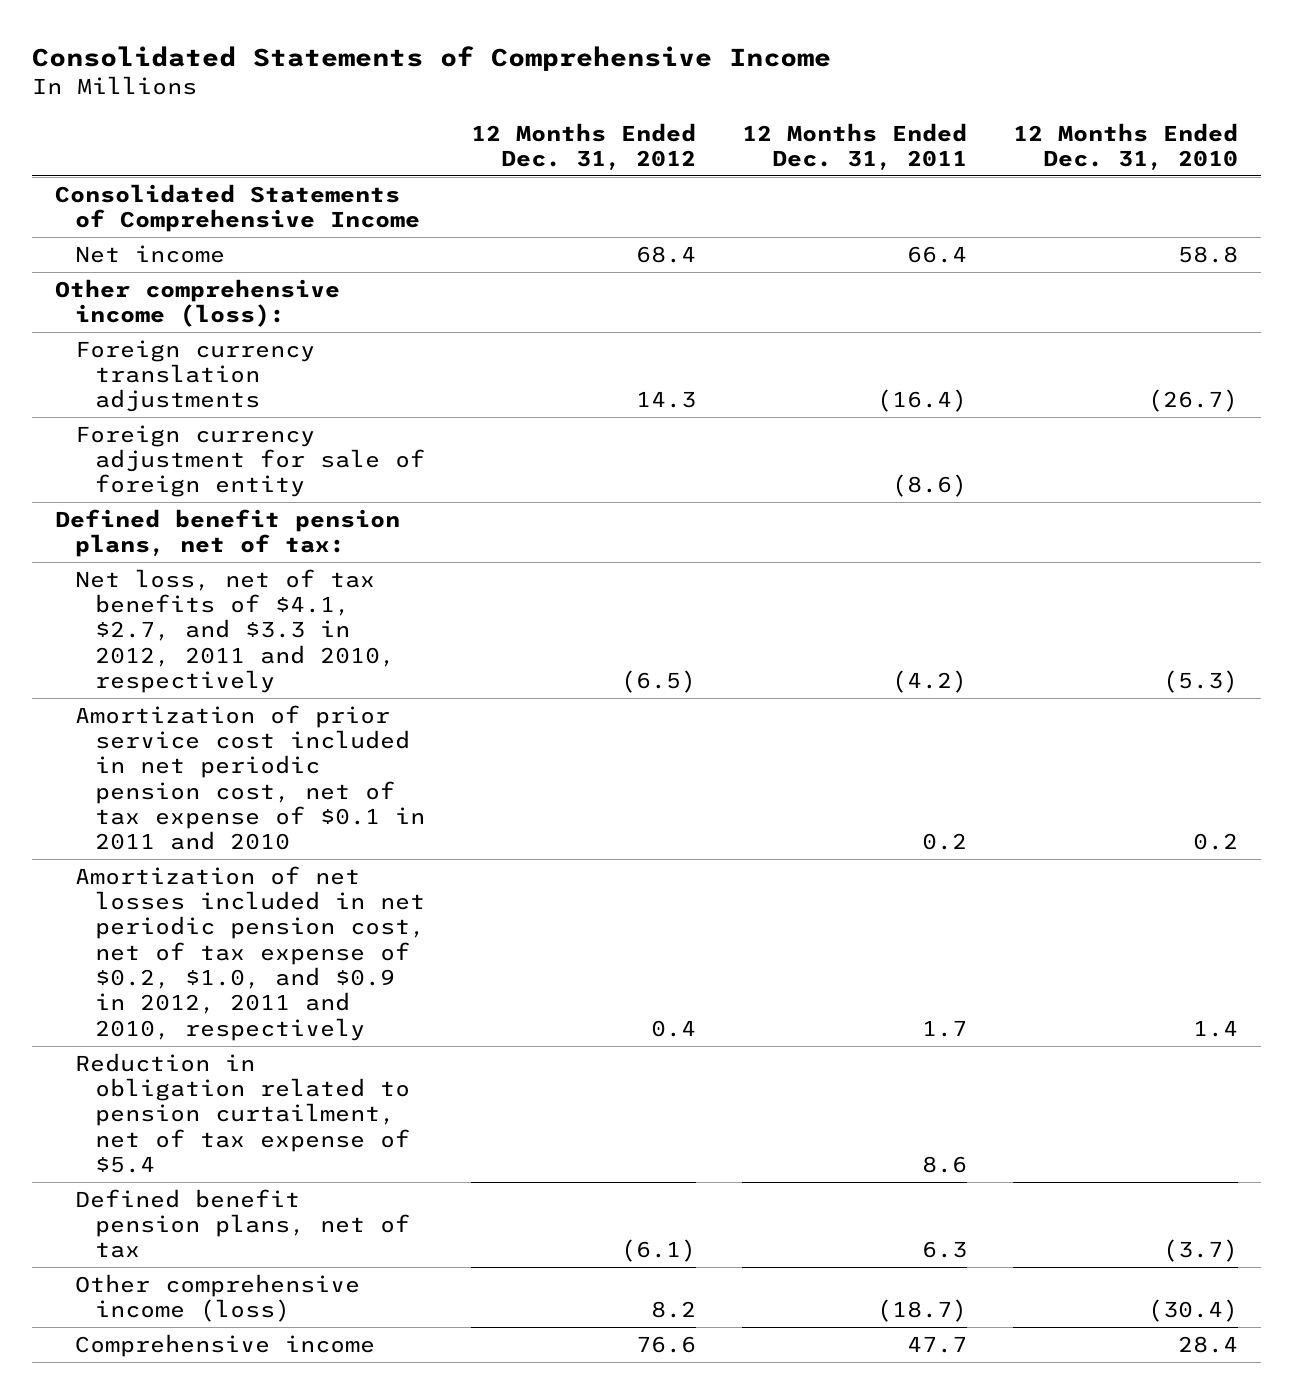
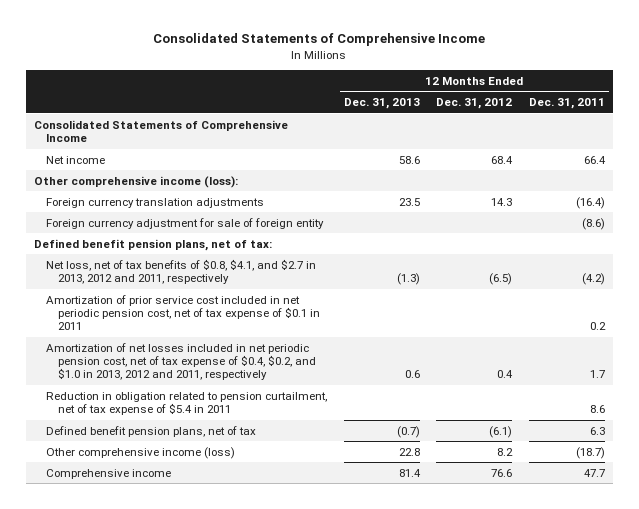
- | 12 Months Ended Dec. 31, 2012 | 12 Months Ended Dec. 31, 2011 | 12 Months Ended Dec. 31, 2010
+ | 12 Months Ended Dec. 31, 2013 | 12 Months Ended Dec. 31, 2012 | 12 Months Ended Dec. 31, 2011
- Net loss, net of tax benefits of $4.1, $2.7, and $3.3 in 2012, 2011 and 2010, respectively | (6.5) | (4.2) | (5.3)
- Amortization of prior service cost included in net periodic pension cost, net of tax expense of $0.1 in 2011 and 2010 | | 0.2 | 0.2
- Amortization of net losses included in net periodic pension cost, net of tax expense of $0.2, $1.0, and $0.9 in 2012, 2011 and 2010, respectively | 0.4 | 1.7 | 1.4
- Reduction in obligation related to pension curtailment, net of tax expense of $5.4 | | 8.6 |
+ Net loss, net of tax benefits of $0.8, $4.1, and $2.7 in 2013, 2012 and 2011, respectively | (1.3) | (6.5) | (4.2)
+ Amortization of prior service cost included in net periodic pension cost, net of tax expense of $0.1 in 2011 | | | 0.2
+ Amortization of net losses included in net periodic pension cost, net of tax expense of $0.4, $0.2, and $1.0 in 2013, 2012 and 2011, respectively | 0.6 | 0.4 | 1.7
+ Reduction in obligation related to pension curtailment, net of tax expense of $5.4 in 2011 | | | 8.6

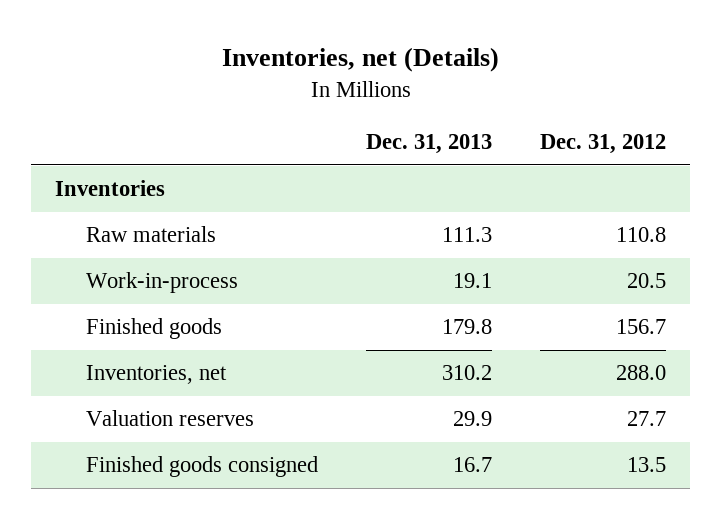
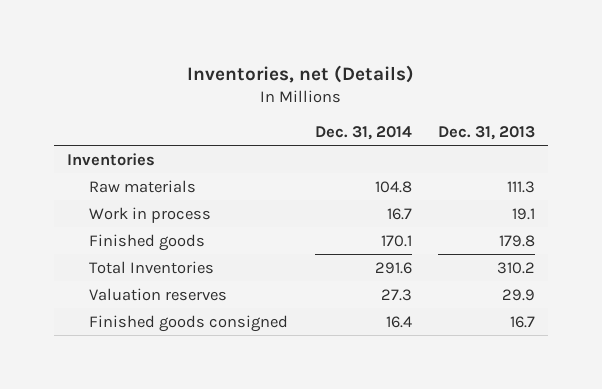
- | Dec. 31, 2013 | Dec. 31, 2012
+ | Dec. 31, 2014 | Dec. 31, 2013
- Work-in-process | 19.1 | 20.5
+ Work in process | 16.7 | 19.1
- Inventories, net | 310.2 | 288.0
+ Total Inventories | 291.6 | 310.2

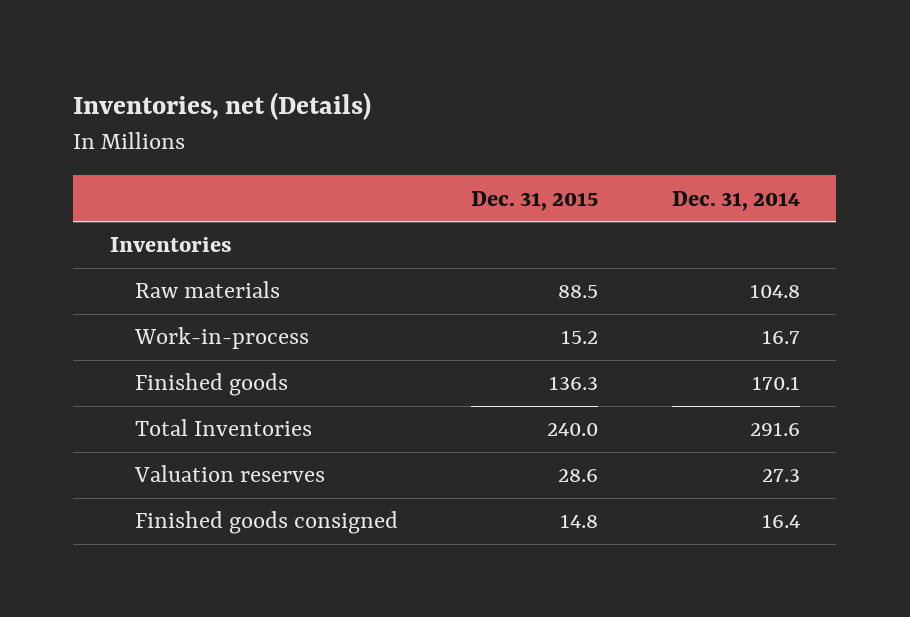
- | Dec. 31, 2014 | Dec. 31, 2013
+ | Dec. 31, 2015 | Dec. 31, 2014
- Work in process | 16.7 | 19.1
+ Work-in-process | 15.2 | 16.7

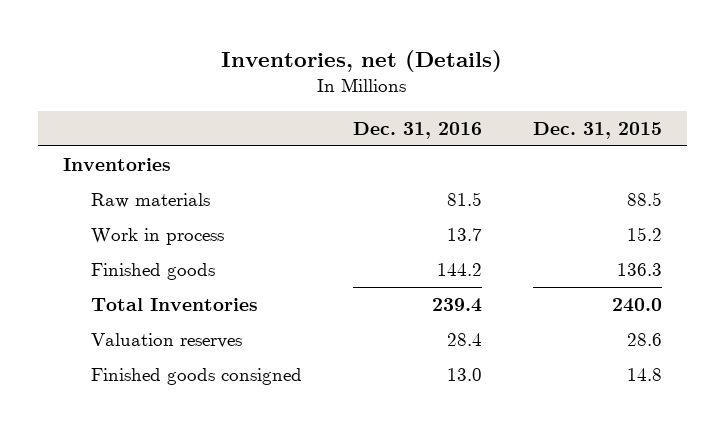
- | Dec. 31, 2015 | Dec. 31, 2014
+ | Dec. 31, 2016 | Dec. 31, 2015
- Work-in-process | 15.2 | 16.7
+ Work in process | 13.7 | 15.2

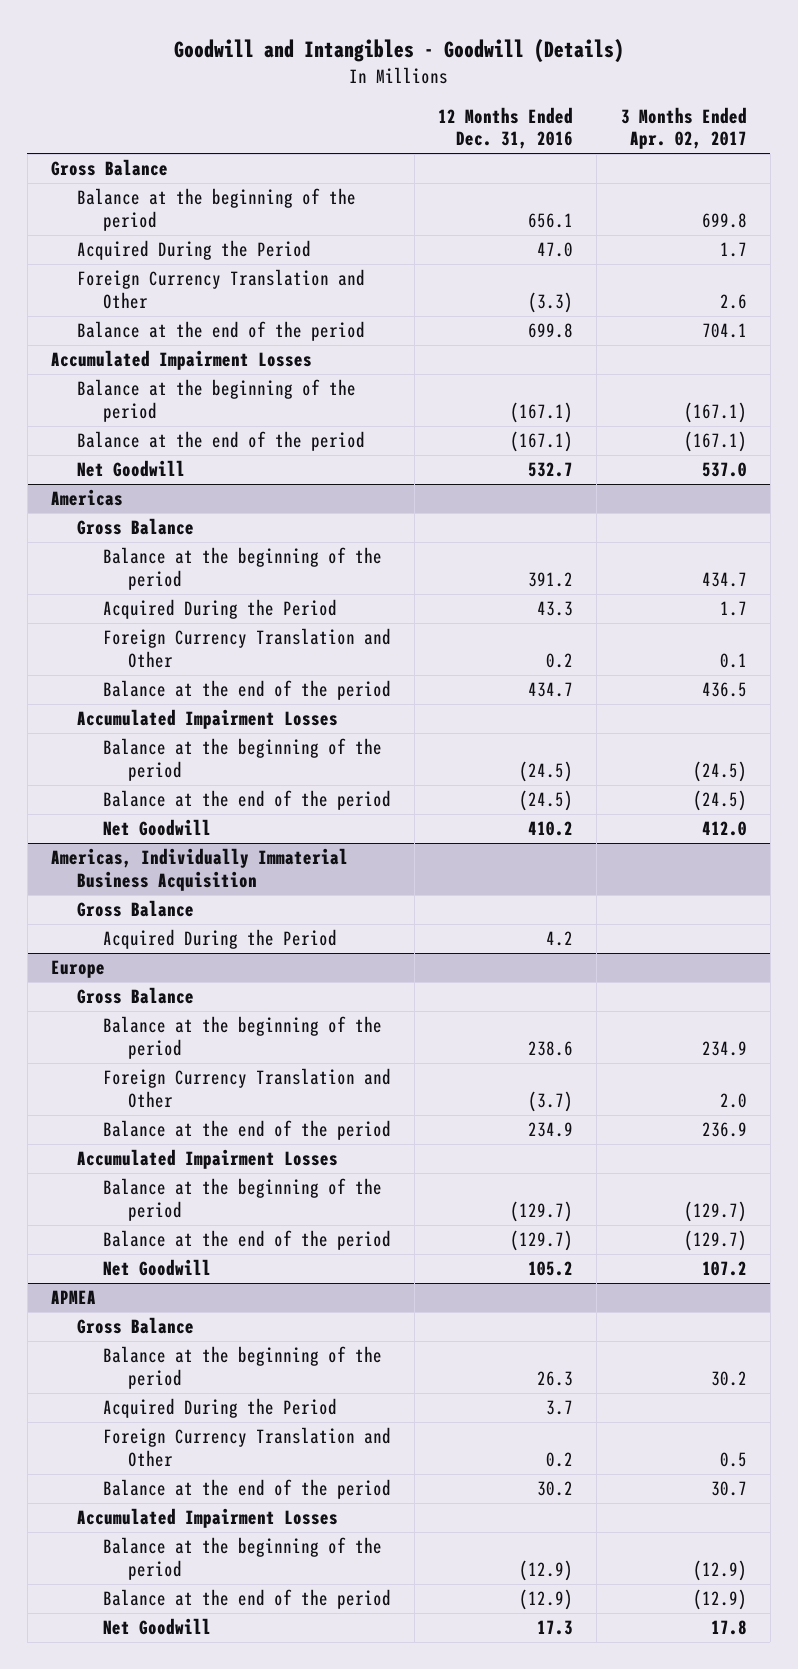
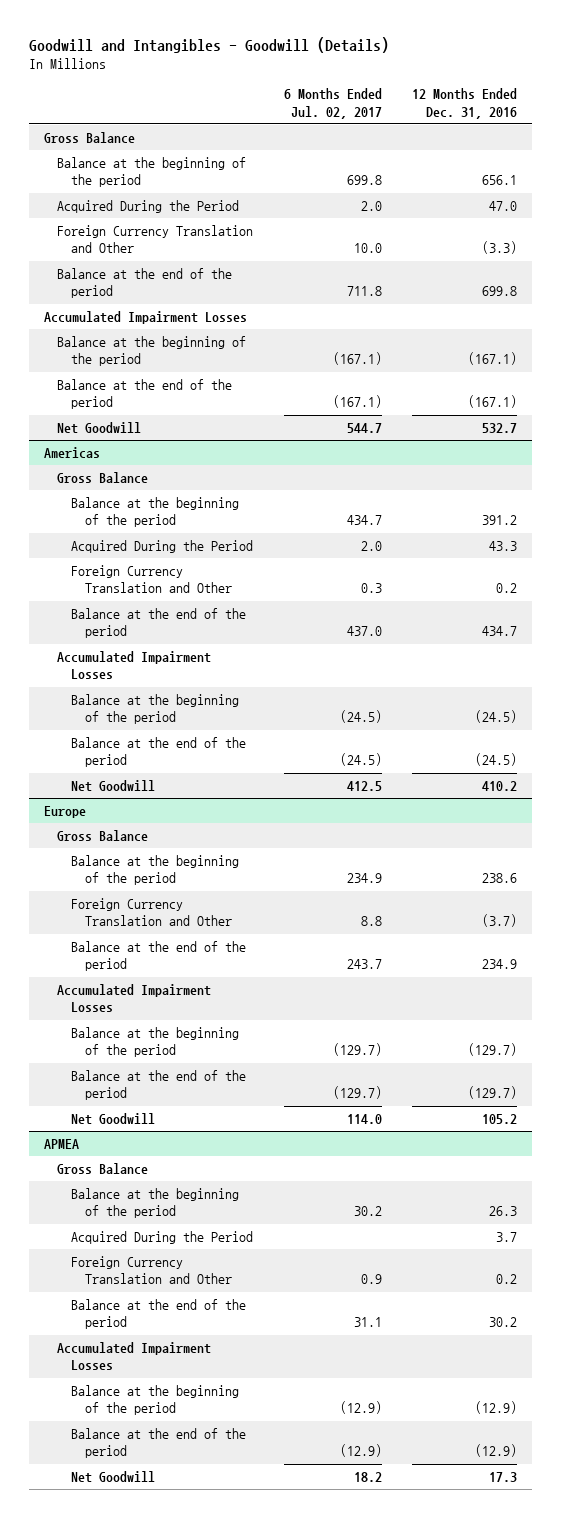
- | 12 Months Ended Dec. 31, 2016 | 3 Months Ended Apr. 02, 2017
+ | 6 Months Ended Jul. 02, 2017 | 12 Months Ended Dec. 31, 2016
- Americas, Individually Immaterial Business Acquisition
- Gross Balance
- Acquired During the Period | 4.2 |

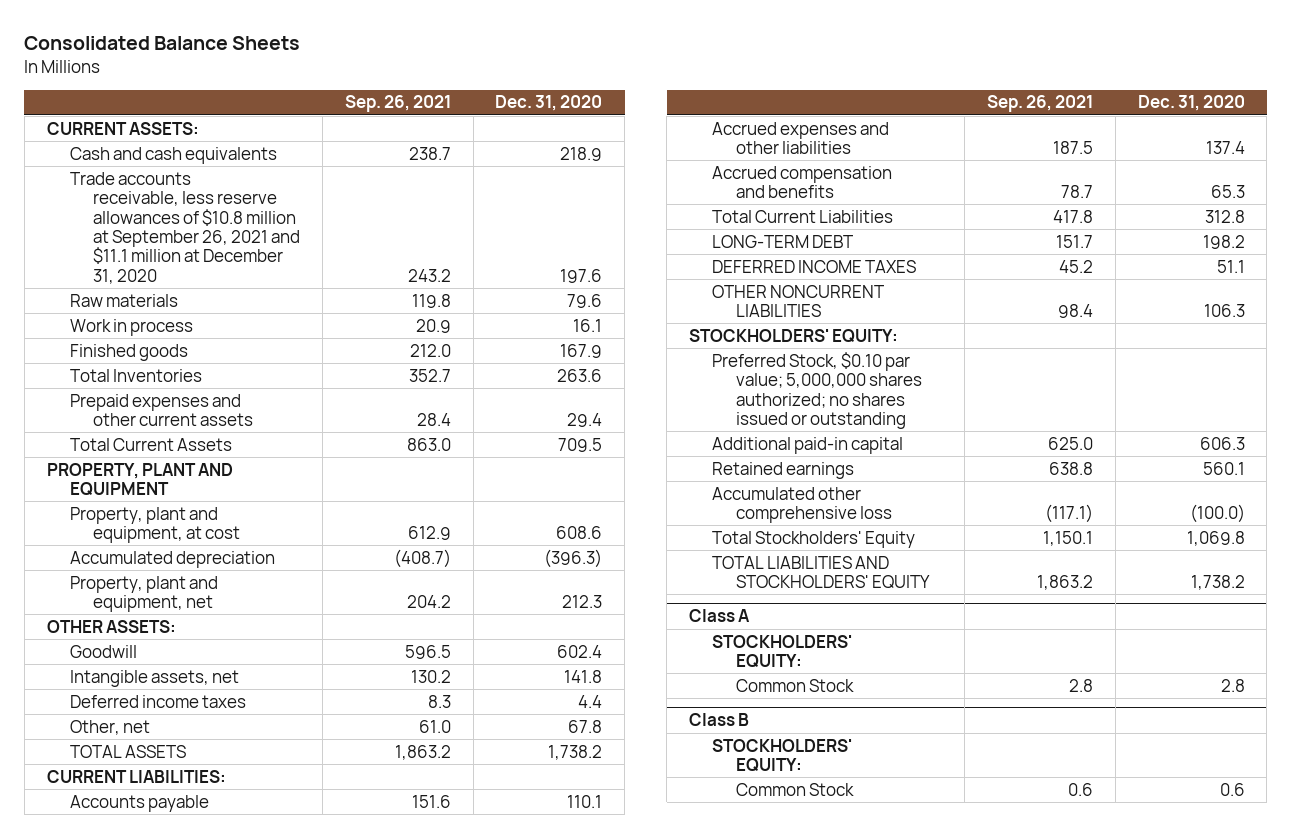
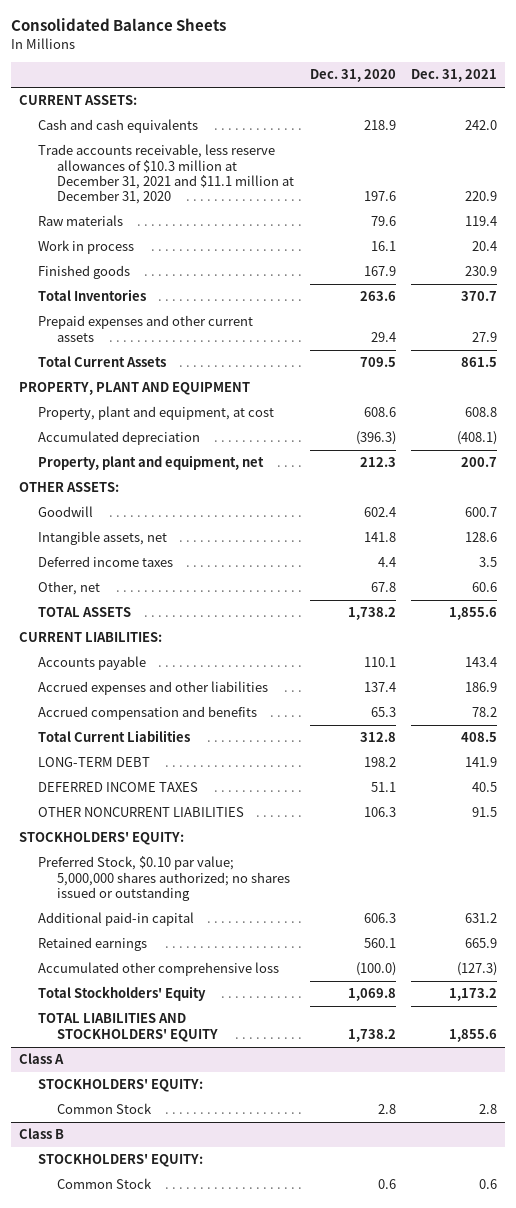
- | Sep. 26, 2021 | Dec. 31, 2020
+ | Dec. 31, 2020 | Dec. 31, 2021
- Trade accounts receivable, less reserve allowances of $10.8 million at September 26, 2021 and $11.1 million at December 31, 2020 | 243.2 | 197.6
+ Trade accounts receivable, less reserve allowances of $10.3 million at December 31, 2021 and $11.1 million at December 31, 2020 | 197.6 | 220.9

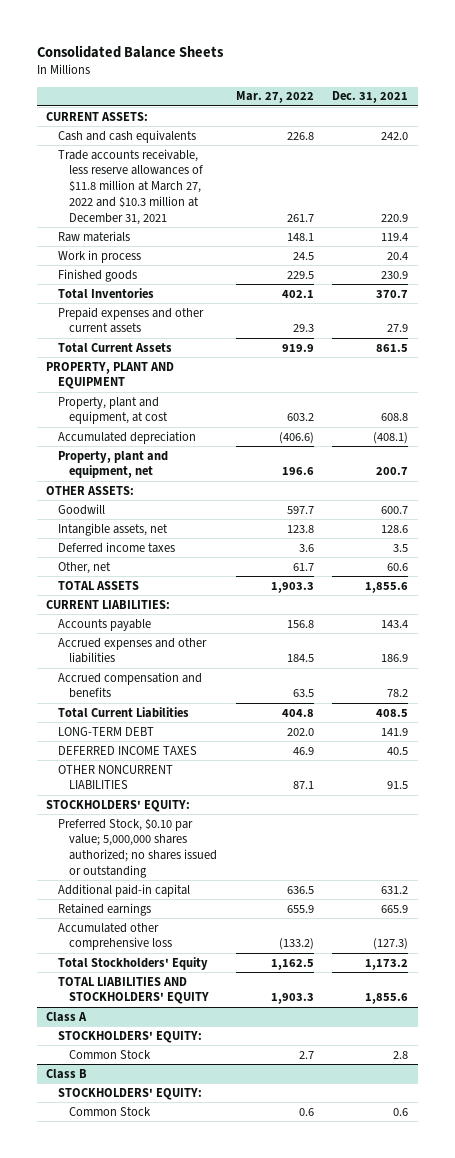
- | Dec. 31, 2020 | Dec. 31, 2021
+ | Mar. 27, 2022 | Dec. 31, 2021
- Trade accounts receivable, less reserve allowances of $10.3 million at December 31, 2021 and $11.1 million at December 31, 2020 | 197.6 | 220.9
+ Trade accounts receivable, less reserve allowances of $11.8 million at March 27, 2022 and $10.3 million at December 31, 2021 | 261.7 | 220.9

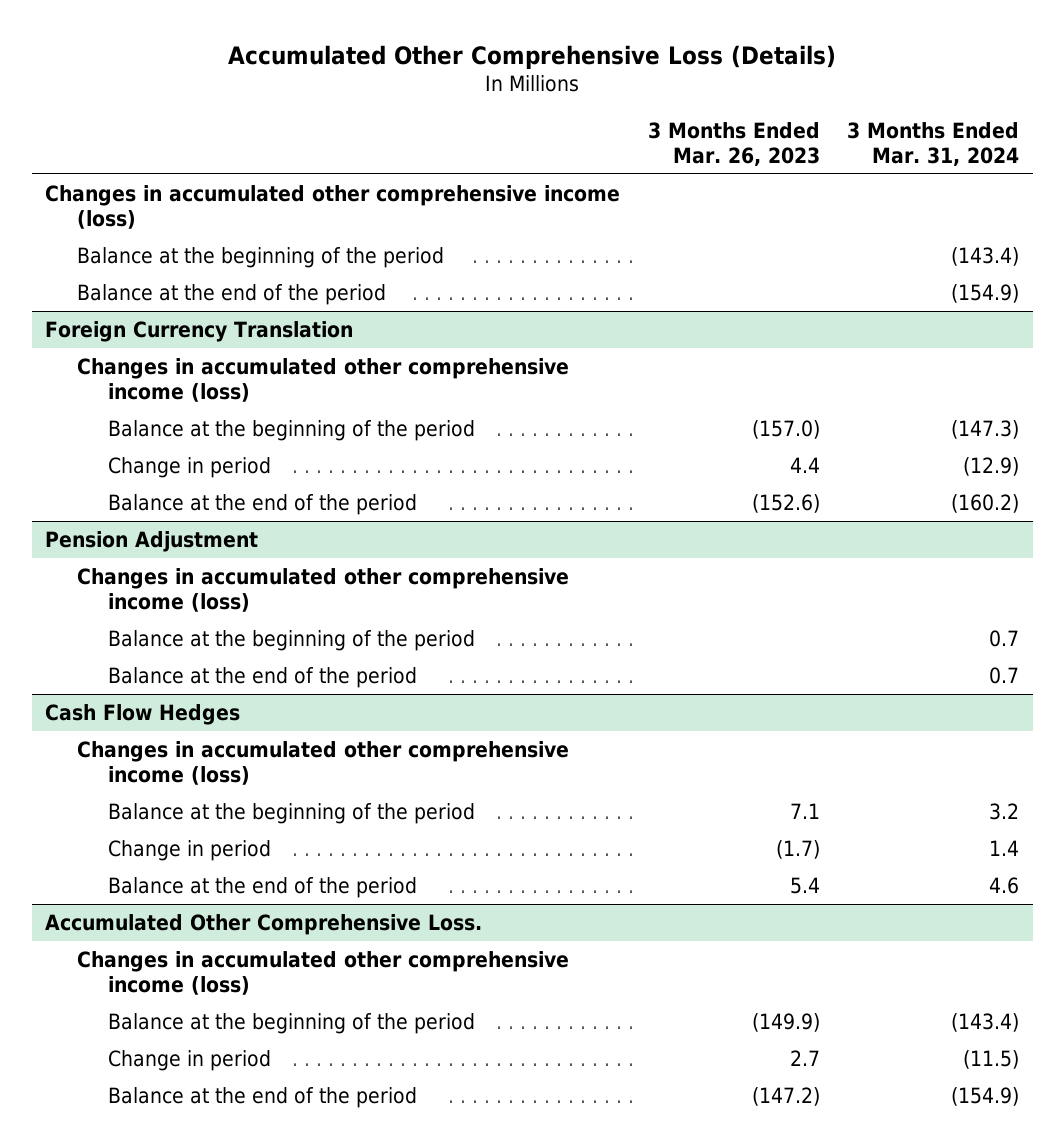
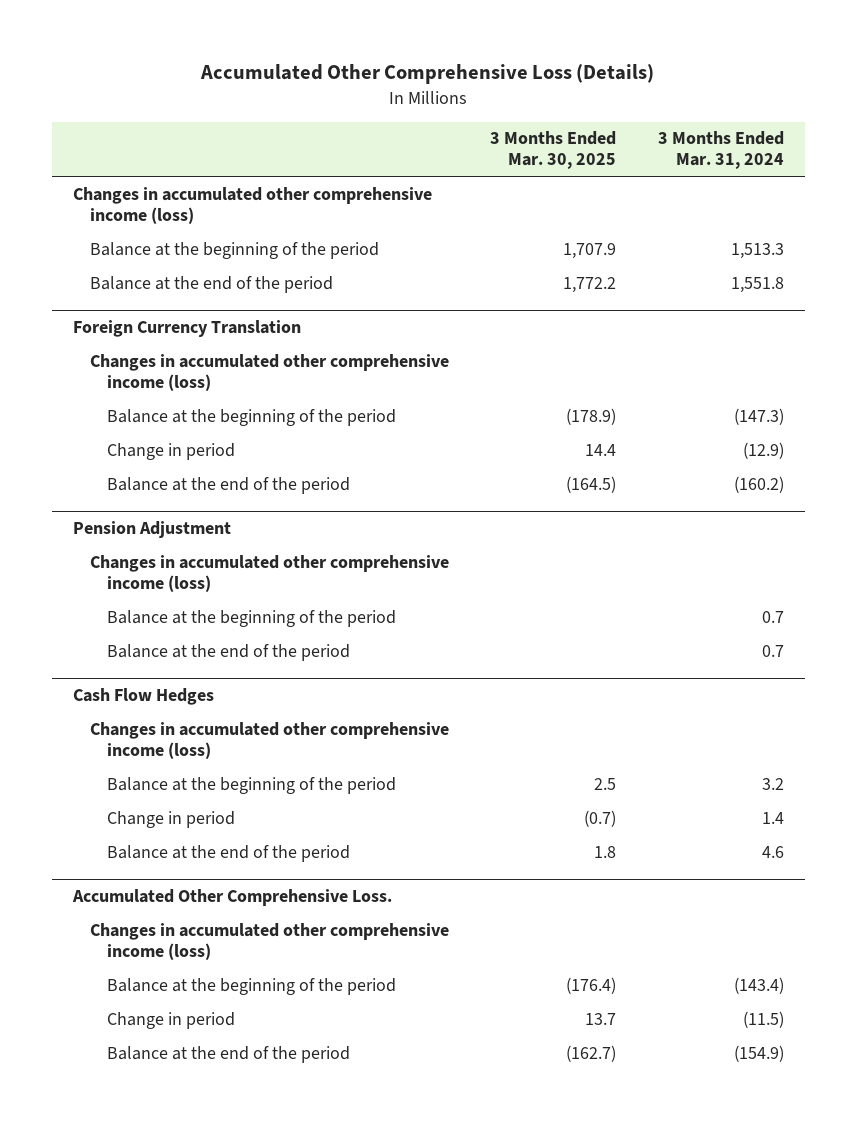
- | 3 Months Ended Mar. 26, 2023 | 3 Months Ended Mar. 31, 2024
+ | 3 Months Ended Mar. 30, 2025 | 3 Months Ended Mar. 31, 2024
- Balance at the beginning of the period | | (143.4)
- Balance at the end of the period | | (154.9)
+ Balance at the beginning of the period | 1,707.9 | 1,513.3
+ Balance at the end of the period | 1,772.2 | 1,551.8

